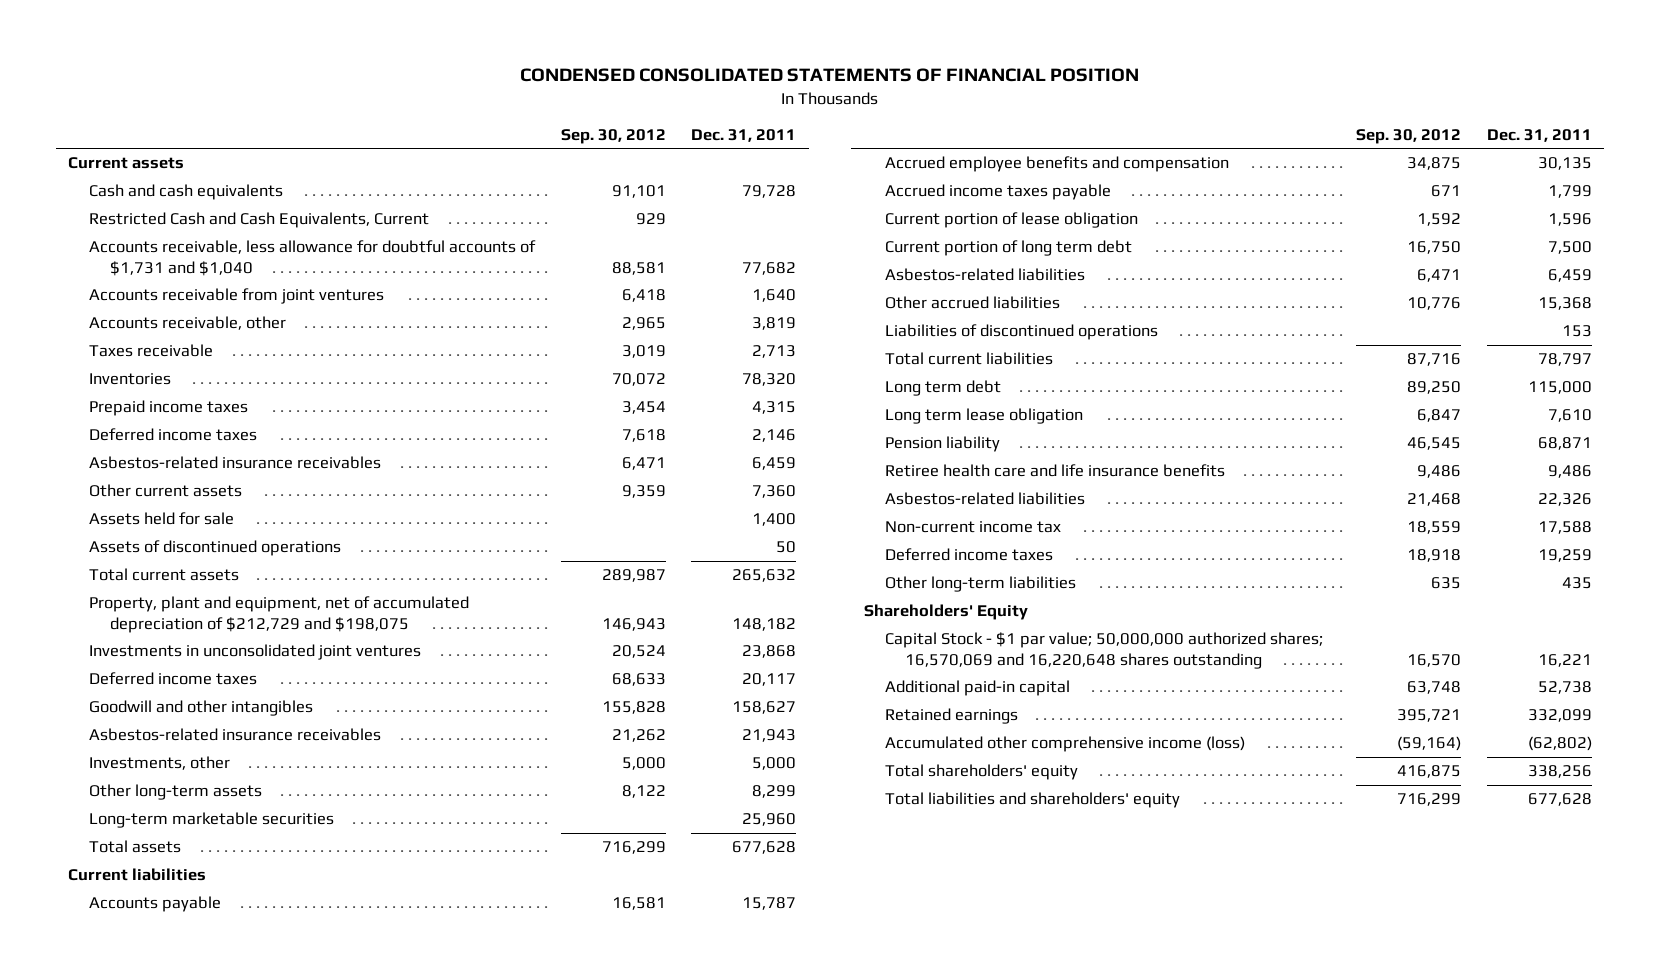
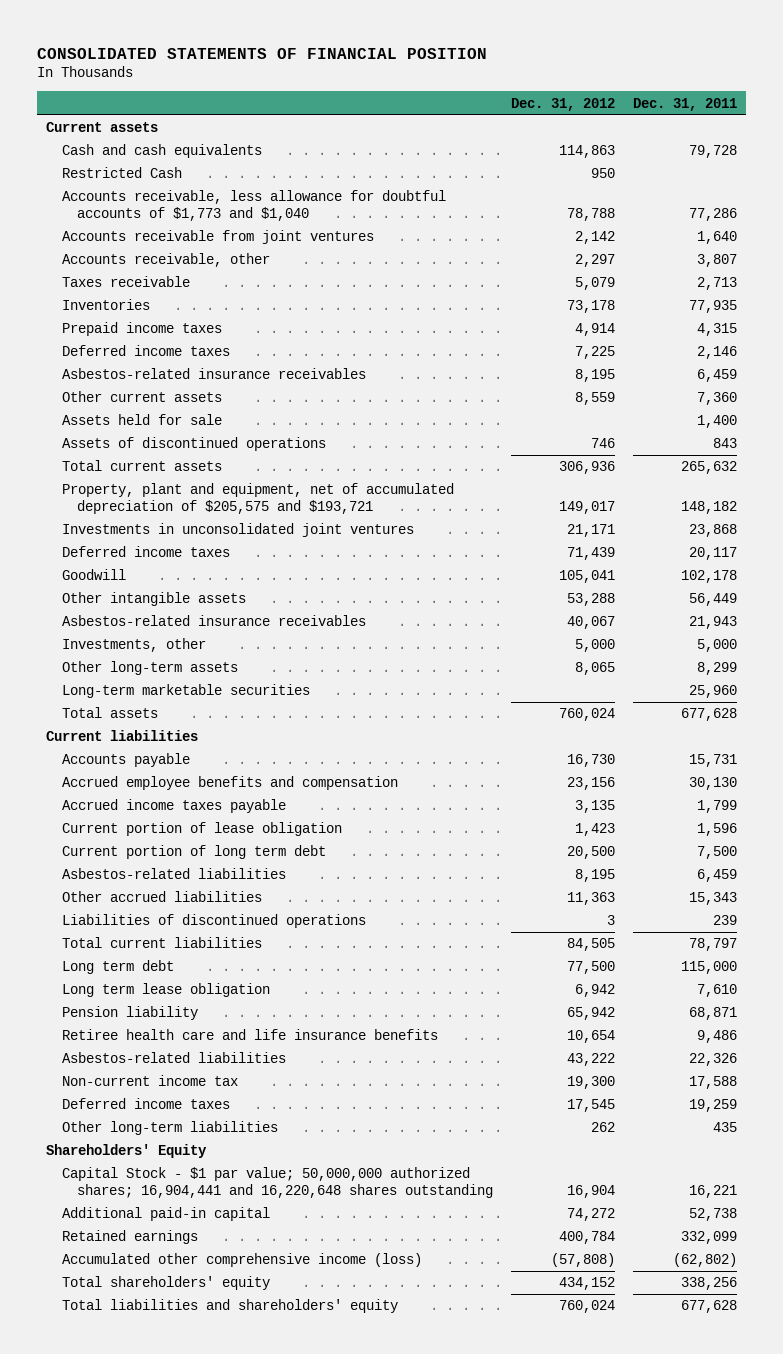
- CONDENSED CONSOLIDATED STATEMENTS OF FINANCIAL POSITION
+ CONSOLIDATED STATEMENTS OF FINANCIAL POSITION
- | Sep. 30, 2012 | Dec. 31, 2011
+ | Dec. 31, 2012 | Dec. 31, 2011
- Restricted Cash and Cash Equivalents, Current | 929 |
- Accounts receivable, less allowance for doubtful accounts of $1,731 and $1,040 | 88,581 | 77,682
+ Restricted Cash | 950 |
+ Accounts receivable, less allowance for doubtful accounts of $1,773 and $1,040 | 78,788 | 77,286
- Accounts receivable, other | 2,965 | 3,819
+ Accounts receivable, other | 2,297 | 3,807
- Inventories | 70,072 | 78,320
+ Inventories | 73,178 | 77,935
- Assets of discontinued operations | | 50
+ Assets of discontinued operations | 746 | 843
- Property, plant and equipment, net of accumulated depreciation of $212,729 and $198,075 | 146,943 | 148,182
+ Property, plant and equipment, net of accumulated depreciation of $205,575 and $193,721 | 149,017 | 148,182
- Goodwill and other intangibles | 155,828 | 158,627
+ Goodwill | 105,041 | 102,178
+ Other intangible assets | 53,288 | 56,449
- Accounts payable | 16,581 | 15,787
- Accrued employee benefits and compensation | 34,875 | 30,135
+ Accounts payable | 16,730 | 15,731
+ Accrued employee benefits and compensation | 23,156 | 30,130
- Other accrued liabilities | 10,776 | 15,368
- Liabilities of discontinued operations | | 153
+ Other accrued liabilities | 11,363 | 15,343
+ Liabilities of discontinued operations | 3 | 239
- Capital Stock - $1 par value; 50,000,000 authorized shares; 16,570,069 and 16,220,648 shares outstanding | 16,570 | 16,221
+ Capital Stock - $1 par value; 50,000,000 authorized shares; 16,904,441 and 16,220,648 shares outstanding | 16,904 | 16,221

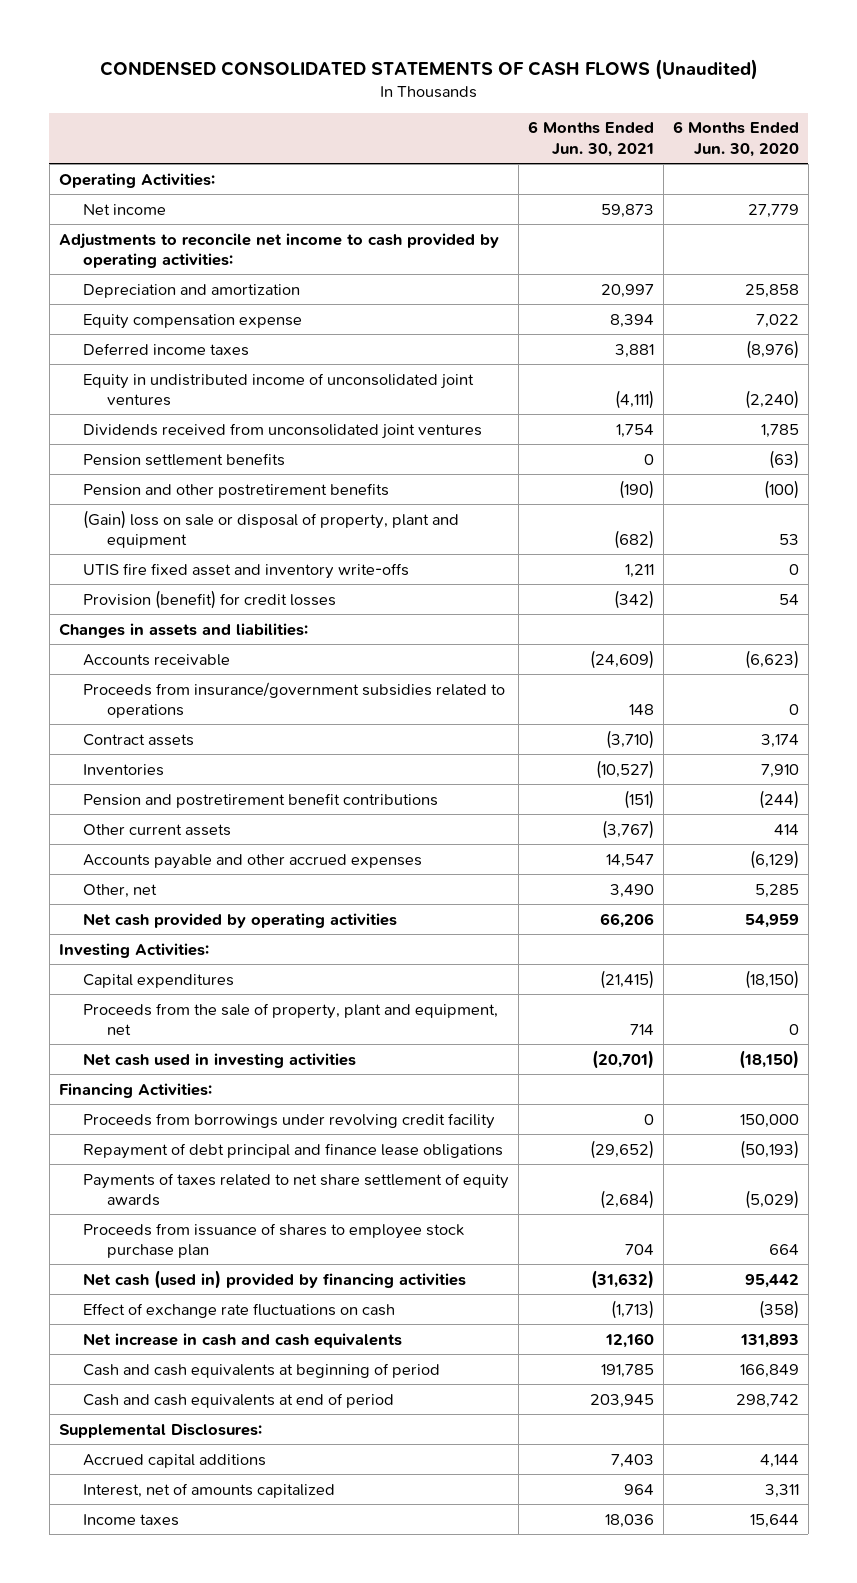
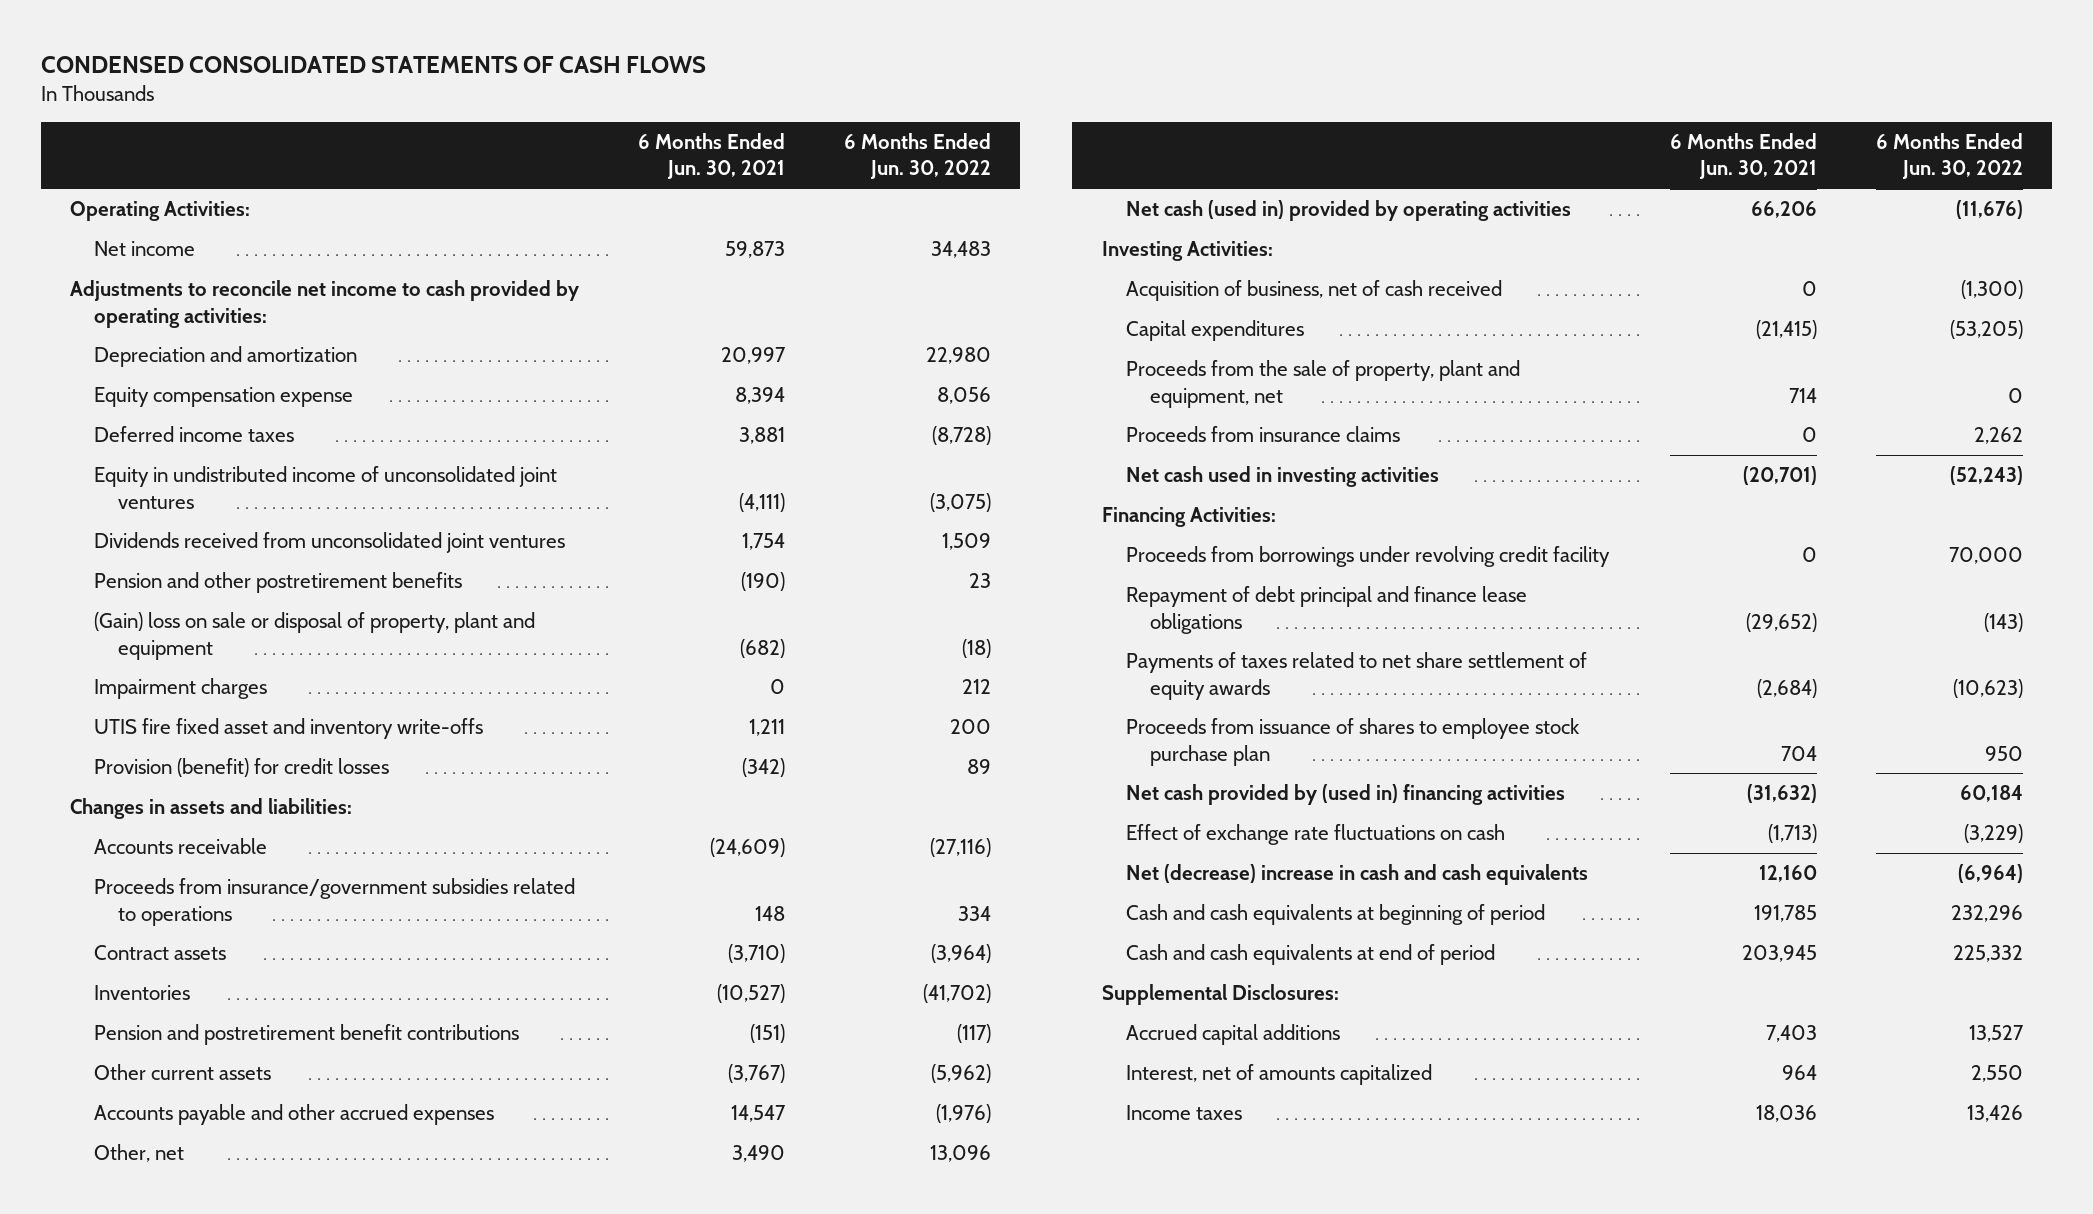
- CONDENSED CONSOLIDATED STATEMENTS OF CASH FLOWS (Unaudited)
+ CONDENSED CONSOLIDATED STATEMENTS OF CASH FLOWS
- | 6 Months Ended Jun. 30, 2021 | 6 Months Ended Jun. 30, 2020
+ | 6 Months Ended Jun. 30, 2021 | 6 Months Ended Jun. 30, 2022
- Pension settlement benefits | 0 | (63)
+ Impairment charges | 0 | 212
- Net cash provided by operating activities | 66,206 | 54,959
+ Net cash (used in) provided by operating activities | 66,206 | (11,676)
+ Acquisition of business, net of cash received | 0 | (1,300)
+ Proceeds from insurance claims | 0 | 2,262
- Net cash (used in) provided by financing activities | (31,632) | 95,442
+ Net cash provided by (used in) financing activities | (31,632) | 60,184
- Net increase in cash and cash equivalents | 12,160 | 131,893
+ Net (decrease) increase in cash and cash equivalents | 12,160 | (6,964)

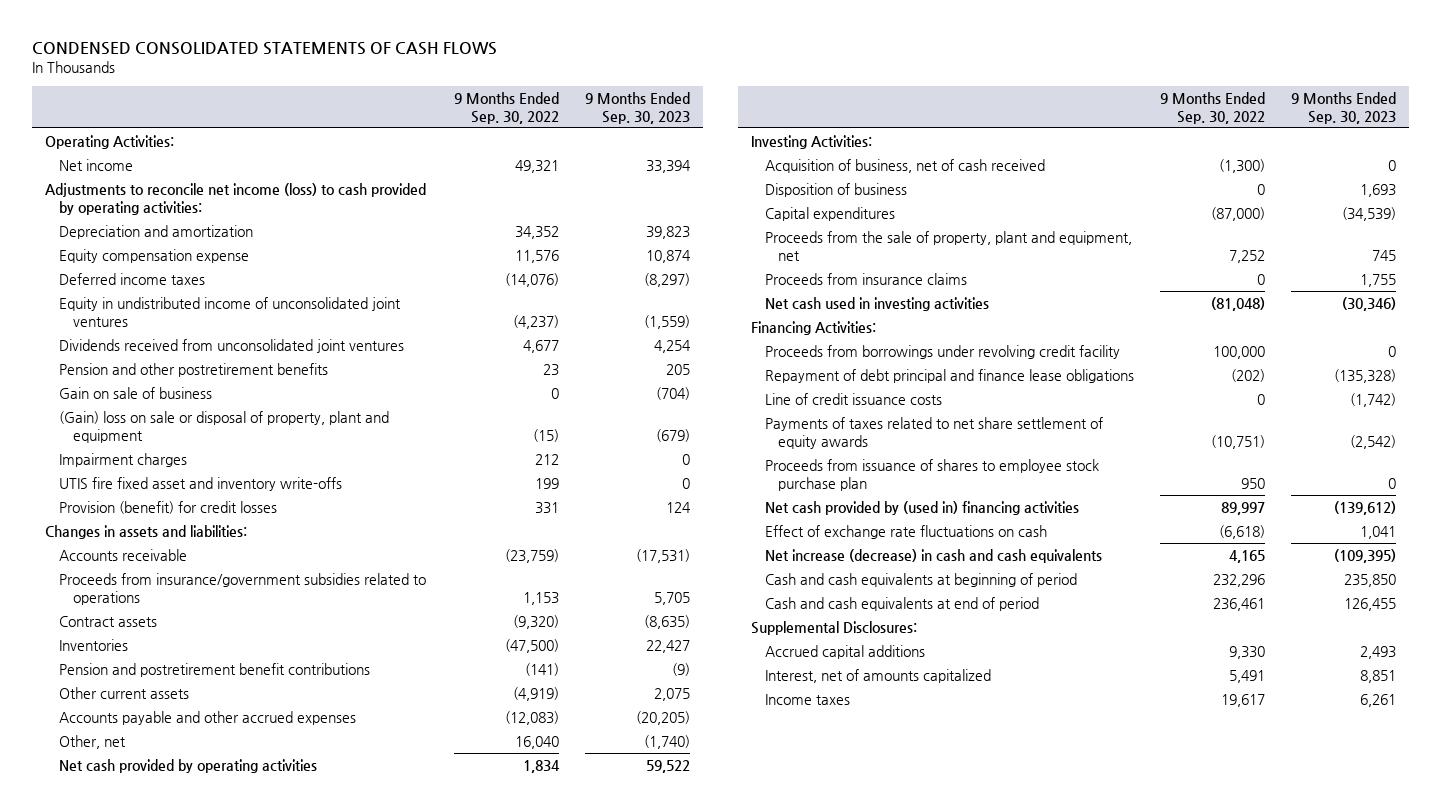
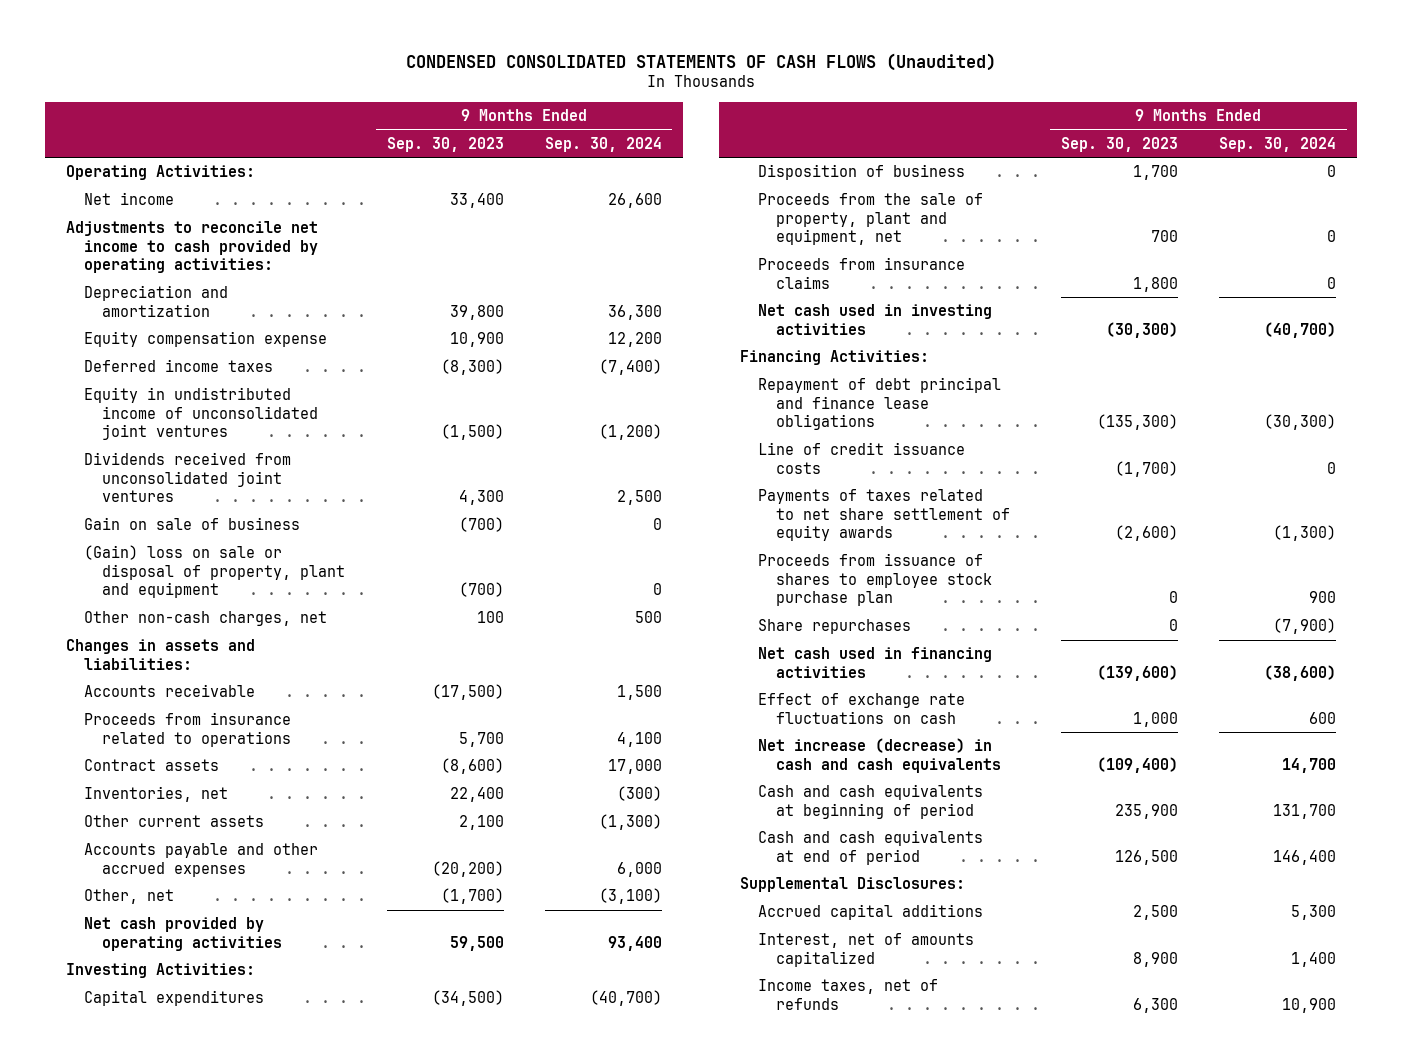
- CONDENSED CONSOLIDATED STATEMENTS OF CASH FLOWS
+ CONDENSED CONSOLIDATED STATEMENTS OF CASH FLOWS (Unaudited)
- | 9 Months Ended Sep. 30, 2022 | 9 Months Ended Sep. 30, 2023
+ | 9 Months Ended Sep. 30, 2023 | 9 Months Ended Sep. 30, 2024
- Net income | 49,321 | 33,394
- Adjustments to reconcile net income (loss) to cash provided by operating activities:
- Depreciation and amortization | 34,352 | 39,823
- Equity compensation expense | 11,576 | 10,874
- Deferred income taxes | (14,076) | (8,297)
- Equity in undistributed income of unconsolidated joint ventures | (4,237) | (1,559)
- Dividends received from unconsolidated joint ventures | 4,677 | 4,254
- Pension and other postretirement benefits | 23 | 205
- Gain on sale of business | 0 | (704)
- (Gain) loss on sale or disposal of property, plant and equipment | (15) | (679)
- Impairment charges | 212 | 0
- UTIS fire fixed asset and inventory write-offs | 199 | 0
- Provision (benefit) for credit losses | 331 | 124
+ Net income | 33,400 | 26,600
+ Adjustments to reconcile net income to cash provided by operating activities:
+ Depreciation and amortization | 39,800 | 36,300
+ Equity compensation expense | 10,900 | 12,200
+ Deferred income taxes | (8,300) | (7,400)
+ Equity in undistributed income of unconsolidated joint ventures | (1,500) | (1,200)
+ Dividends received from unconsolidated joint ventures | 4,300 | 2,500
+ Gain on sale of business | (700) | 0
+ (Gain) loss on sale or disposal of property, plant and equipment | (700) | 0
+ Other non-cash charges, net | 100 | 500
- Accounts receivable | (23,759) | (17,531)
- Proceeds from insurance/government subsidies related to operations | 1,153 | 5,705
- Contract assets | (9,320) | (8,635)
- Inventories | (47,500) | 22,427
- Pension and postretirement benefit contributions | (141) | (9)
- Other current assets | (4,919) | 2,075
- Accounts payable and other accrued expenses | (12,083) | (20,205)
- Other, net | 16,040 | (1,740)
- Net cash provided by operating activities | 1,834 | 59,522
+ Accounts receivable | (17,500) | 1,500
+ Proceeds from insurance related to operations | 5,700 | 4,100
+ Contract assets | (8,600) | 17,000
+ Inventories, net | 22,400 | (300)
+ Other current assets | 2,100 | (1,300)
+ Accounts payable and other accrued expenses | (20,200) | 6,000
+ Other, net | (1,700) | (3,100)
+ Net cash provided by operating activities | 59,500 | 93,400
- Acquisition of business, net of cash received | (1,300) | 0
- Disposition of business | 0 | 1,693
- Capital expenditures | (87,000) | (34,539)
- Proceeds from the sale of property, plant and equipment, net | 7,252 | 745
- Proceeds from insurance claims | 0 | 1,755
- Net cash used in investing activities | (81,048) | (30,346)
+ Capital expenditures | (34,500) | (40,700)
+ Disposition of business | 1,700 | 0
+ Proceeds from the sale of property, plant and equipment, net | 700 | 0
+ Proceeds from insurance claims | 1,800 | 0
+ Net cash used in investing activities | (30,300) | (40,700)
- Proceeds from borrowings under revolving credit facility | 100,000 | 0
- Repayment of debt principal and finance lease obligations | (202) | (135,328)
- Line of credit issuance costs | 0 | (1,742)
- Payments of taxes related to net share settlement of equity awards | (10,751) | (2,542)
+ Repayment of debt principal and finance lease obligations | (135,300) | (30,300)
+ Line of credit issuance costs | (1,700) | 0
+ Payments of taxes related to net share settlement of equity awards | (2,600) | (1,300)
- Net cash provided by (used in) financing activities | 89,997 | (139,612)
- Effect of exchange rate fluctuations on cash | (6,618) | 1,041
- Net increase (decrease) in cash and cash equivalents | 4,165 | (109,395)
- Cash and cash equivalents at beginning of period | 232,296 | 235,850
- Cash and cash equivalents at end of period | 236,461 | 126,455
+ Share repurchases | 0 | (7,900)
+ Net cash used in financing activities | (139,600) | (38,600)
+ Effect of exchange rate fluctuations on cash | 1,000 | 600
+ Net increase (decrease) in cash and cash equivalents | (109,400) | 14,700
+ Cash and cash equivalents at beginning of period | 235,900 | 131,700
+ Cash and cash equivalents at end of period | 126,500 | 146,400
- Accrued capital additions | 9,330 | 2,493
- Interest, net of amounts capitalized | 5,491 | 8,851
- Income taxes | 19,617 | 6,261
+ Accrued capital additions | 2,500 | 5,300
+ Interest, net of amounts capitalized | 8,900 | 1,400
+ Income taxes, net of refunds | 6,300 | 10,900

